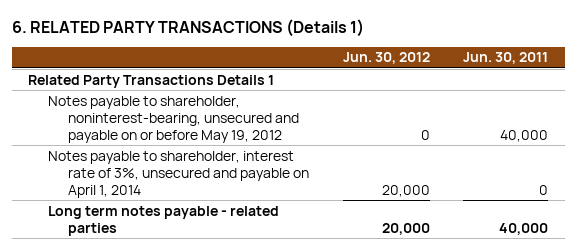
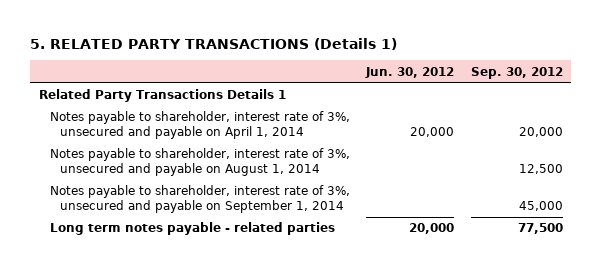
- 6. RELATED PARTY TRANSACTIONS (Details 1)
+ 5. RELATED PARTY TRANSACTIONS (Details 1)
- | Jun. 30, 2012 | Jun. 30, 2011
+ | Jun. 30, 2012 | Sep. 30, 2012
- Notes payable to shareholder, noninterest-bearing, unsecured and payable on or before May 19, 2012 | 0 | 40,000
+ Notes payable to shareholder, interest rate of 3%, unsecured and payable on August 1, 2014 | | 12,500
+ Notes payable to shareholder, interest rate of 3%, unsecured and payable on September 1, 2014 | | 45,000

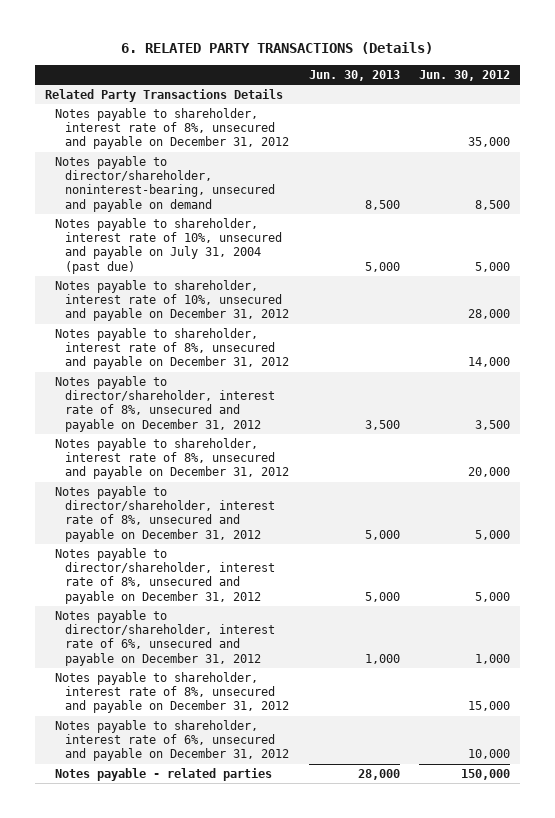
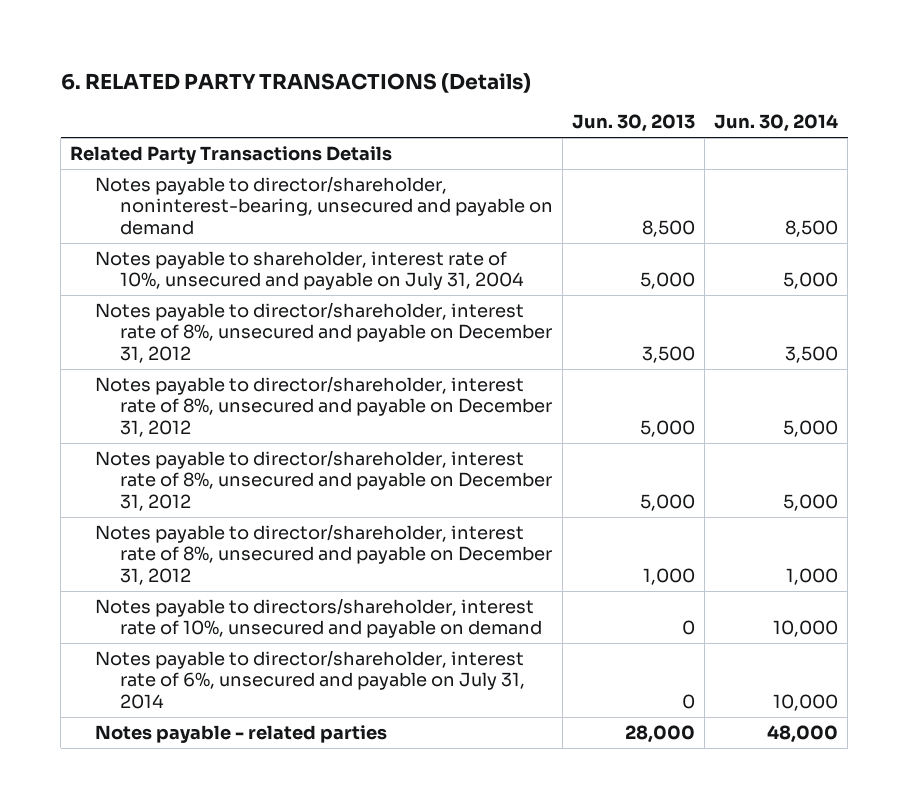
- | Jun. 30, 2013 | Jun. 30, 2012
+ | Jun. 30, 2013 | Jun. 30, 2014
- Notes payable to shareholder, interest rate of 8%, unsecured and payable on December 31, 2012 | | 35,000
- Notes payable to shareholder, interest rate of 10%, unsecured and payable on July 31, 2004 (past due) | 5,000 | 5,000
- Notes payable to shareholder, interest rate of 10%, unsecured and payable on December 31, 2012 | | 28,000
- Notes payable to shareholder, interest rate of 8%, unsecured and payable on December 31, 2012 | | 14,000
+ Notes payable to shareholder, interest rate of 10%, unsecured and payable on July 31, 2004 | 5,000 | 5,000
- Notes payable to shareholder, interest rate of 8%, unsecured and payable on December 31, 2012 | | 20,000
- Notes payable to director/shareholder, interest rate of 6%, unsecured and payable on December 31, 2012 | 1,000 | 1,000
- Notes payable to shareholder, interest rate of 8%, unsecured and payable on December 31, 2012 | | 15,000
- Notes payable to shareholder, interest rate of 6%, unsecured and payable on December 31, 2012 | | 10,000
+ Notes payable to director/shareholder, interest rate of 8%, unsecured and payable on December 31, 2012 | 1,000 | 1,000
+ Notes payable to directors/shareholder, interest rate of 10%, unsecured and payable on demand | 0 | 10,000
+ Notes payable to director/shareholder, interest rate of 6%, unsecured and payable on July 31, 2014 | 0 | 10,000

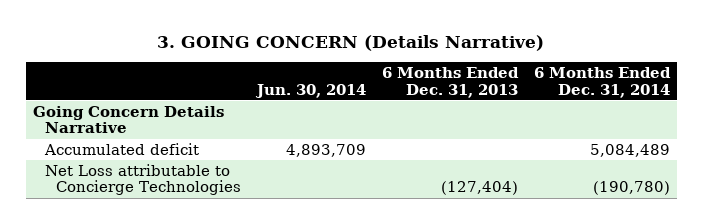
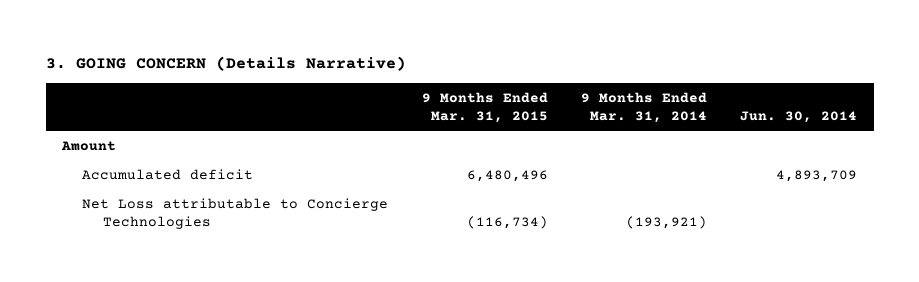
- | Jun. 30, 2014 | 6 Months Ended Dec. 31, 2013 | 6 Months Ended Dec. 31, 2014
+ | 9 Months Ended Mar. 31, 2015 | 9 Months Ended Mar. 31, 2014 | Jun. 30, 2014
- Going Concern Details Narrative
+ Amount

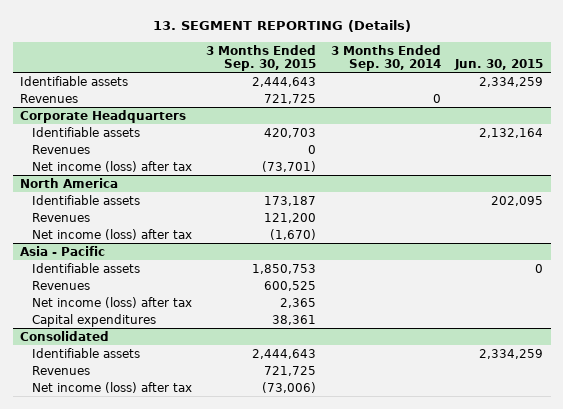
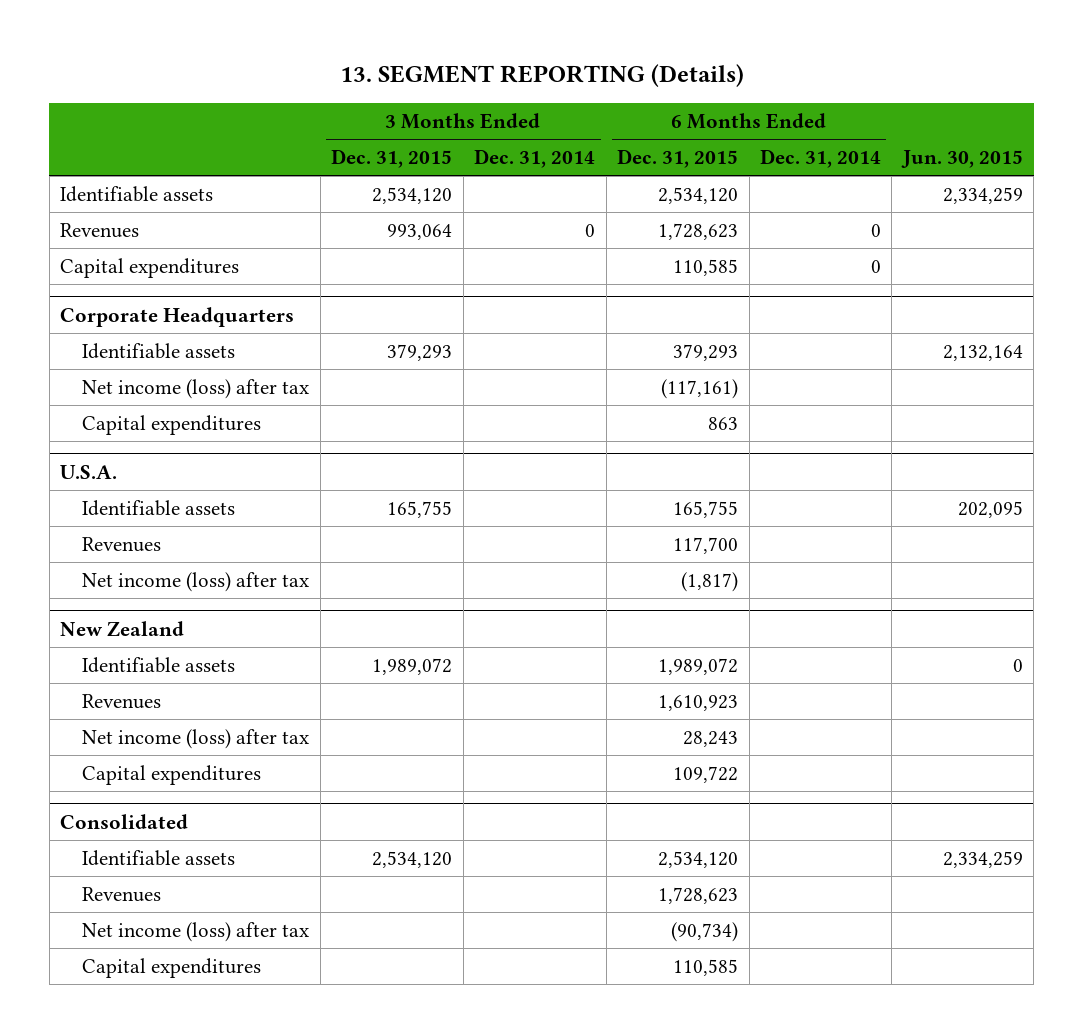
- | 3 Months Ended Sep. 30, 2015 | 3 Months Ended Sep. 30, 2014 | Jun. 30, 2015
+ | 3 Months Ended Dec. 31, 2015 | 3 Months Ended Dec. 31, 2014 | 6 Months Ended Dec. 31, 2015 | 6 Months Ended Dec. 31, 2014 | Jun. 30, 2015
+ Capital expenditures | | | 110,585 | 0 |
@ Corporate Headquarters
- Revenues | 0 | |
- North America
@ Corporate Headquarters
+ Capital expenditures | | | 863 | |
+ U.S.A.
- Asia - Pacific
- Identifiable assets | 1,850,753 | | 0
- Revenues | 600,525 | |
- Net income (loss) after tax | 2,365 | |
- Capital expenditures | 38,361 | |
+ New Zealand
+ Identifiable assets | 1,989,072 | | 1,989,072 | | 0
+ Revenues | | | 1,610,923 | |
+ Net income (loss) after tax | | | 28,243 | |
+ Capital expenditures | | | 109,722 | |
@ Consolidated
+ Capital expenditures | | | 110,585 | |

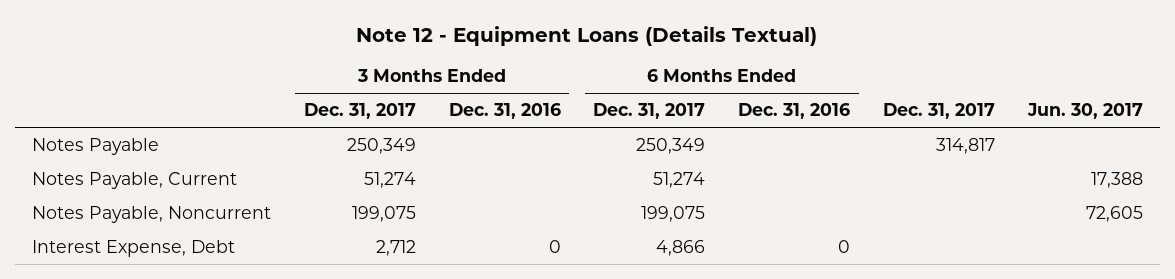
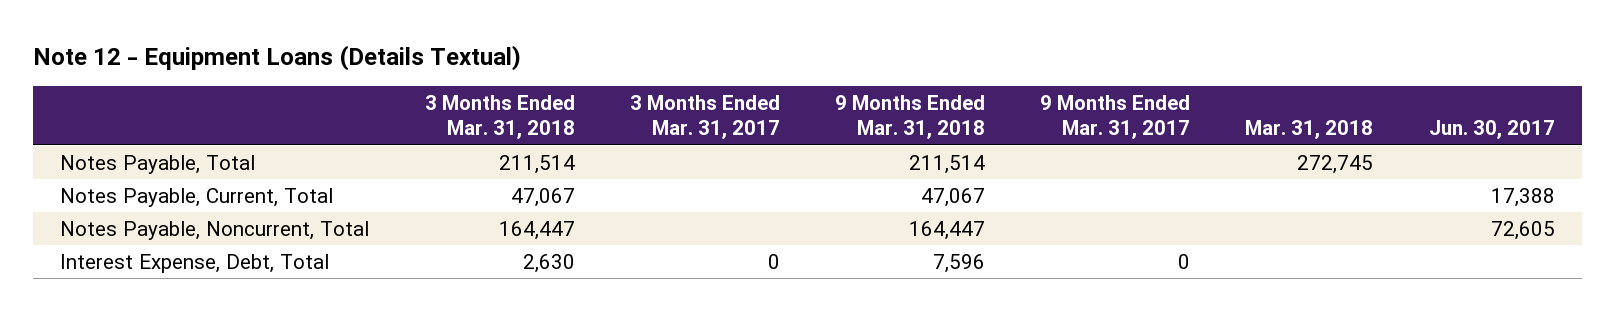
- | 3 Months Ended Dec. 31, 2017 | 3 Months Ended Dec. 31, 2016 | 6 Months Ended Dec. 31, 2017 | 6 Months Ended Dec. 31, 2016 | Dec. 31, 2017 | Jun. 30, 2017
+ | 3 Months Ended Mar. 31, 2018 | 3 Months Ended Mar. 31, 2017 | 9 Months Ended Mar. 31, 2018 | 9 Months Ended Mar. 31, 2017 | Mar. 31, 2018 | Jun. 30, 2017
- Notes Payable | 250,349 | | 250,349 | | 314,817 |
- Notes Payable, Current | 51,274 | | 51,274 | | | 17,388
- Notes Payable, Noncurrent | 199,075 | | 199,075 | | | 72,605
- Interest Expense, Debt | 2,712 | 0 | 4,866 | 0 | |
+ Notes Payable, Total | 211,514 | | 211,514 | | 272,745 |
+ Notes Payable, Current, Total | 47,067 | | 47,067 | | | 17,388
+ Notes Payable, Noncurrent, Total | 164,447 | | 164,447 | | | 72,605
+ Interest Expense, Debt, Total | 2,630 | 0 | 7,596 | 0 | |

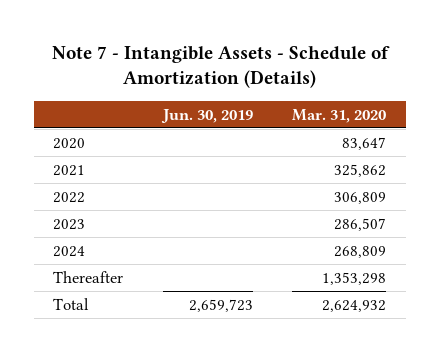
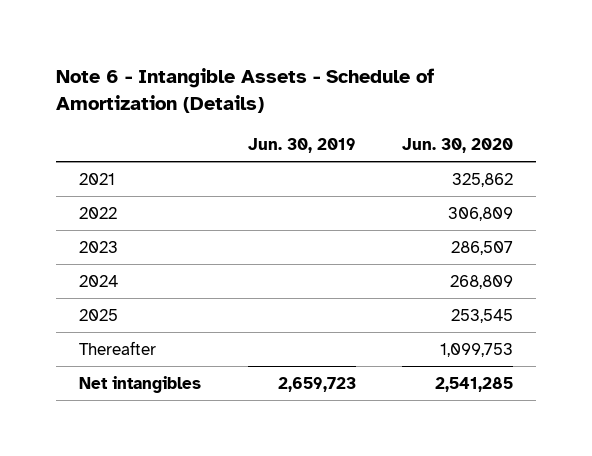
- Note 7 - Intangible Assets - Schedule of Amortization (Details)
+ Note 6 - Intangible Assets - Schedule of Amortization (Details)
- | Jun. 30, 2019 | Mar. 31, 2020
+ | Jun. 30, 2019 | Jun. 30, 2020
- 2020 | | 83,647
+ 2025 | | 253,545
- Total | 2,659,723 | 2,624,932
+ Net intangibles | 2,659,723 | 2,541,285

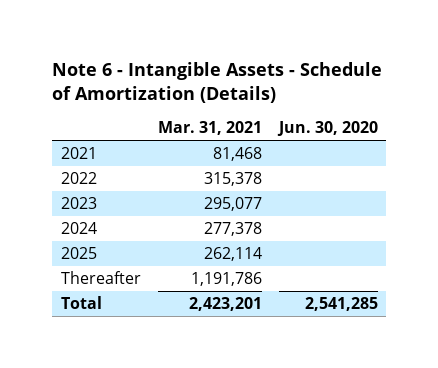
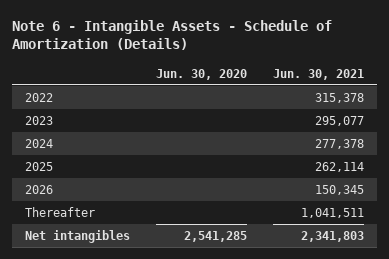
- | Mar. 31, 2021 | Jun. 30, 2020
+ | Jun. 30, 2020 | Jun. 30, 2021
- 2021 | 81,468 |
+ 2026 | | 150,345
- Total | 2,423,201 | 2,541,285
+ Net intangibles | 2,541,285 | 2,341,803

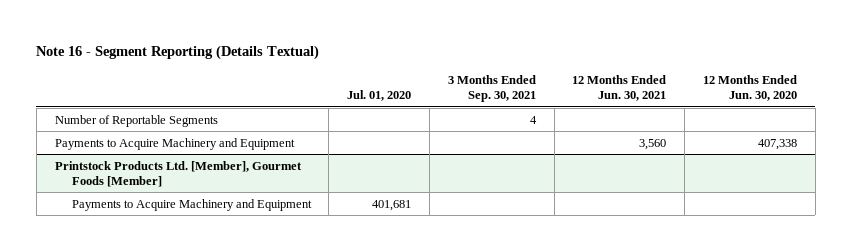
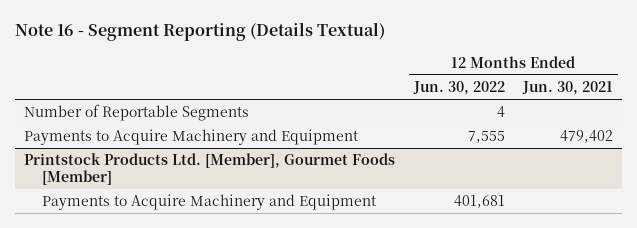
- | Jul. 01, 2020 | 3 Months Ended Sep. 30, 2021 | 12 Months Ended Jun. 30, 2021 | 12 Months Ended Jun. 30, 2020
+ | 12 Months Ended Jun. 30, 2022 | 12 Months Ended Jun. 30, 2021
- Payments to Acquire Machinery and Equipment | | | 3,560 | 407,338
+ Payments to Acquire Machinery and Equipment | 7,555 | 479,402

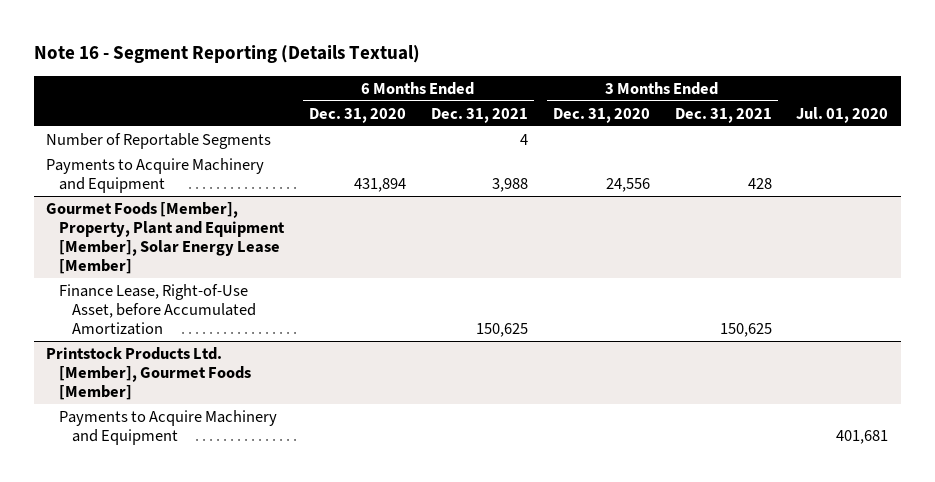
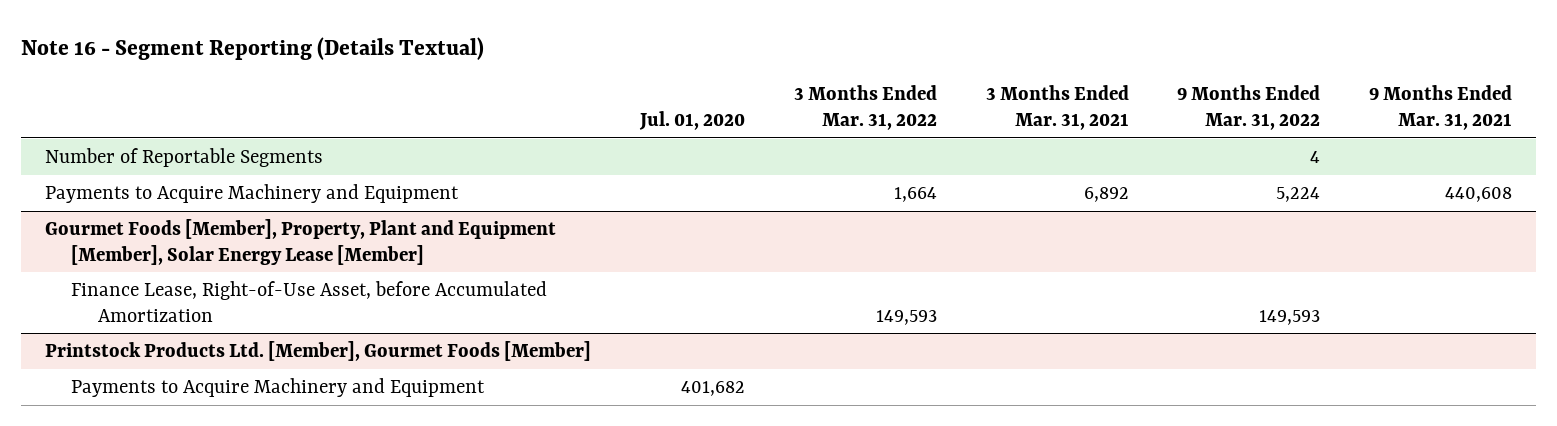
- | 6 Months Ended Dec. 31, 2020 | 6 Months Ended Dec. 31, 2021 | 3 Months Ended Dec. 31, 2020 | 3 Months Ended Dec. 31, 2021 | Jul. 01, 2020
+ | Jul. 01, 2020 | 3 Months Ended Mar. 31, 2022 | 3 Months Ended Mar. 31, 2021 | 9 Months Ended Mar. 31, 2022 | 9 Months Ended Mar. 31, 2021
@ Printstock Products Ltd. [Member], Gourmet Foods [Member]
- Payments to Acquire Machinery and Equipment | | | | | 401,681
+ Payments to Acquire Machinery and Equipment | 401,682 | | | |

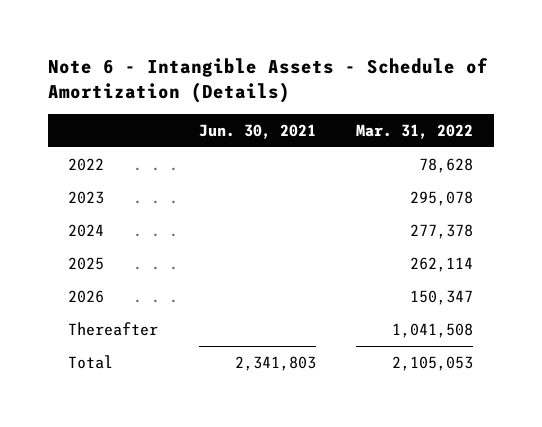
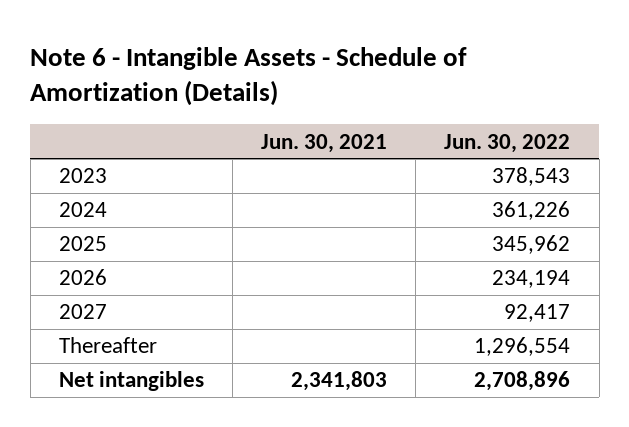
- | Jun. 30, 2021 | Mar. 31, 2022
+ | Jun. 30, 2021 | Jun. 30, 2022
- 2022 | | 78,628
+ 2027 | | 92,417
- Total | 2,341,803 | 2,105,053
+ Net intangibles | 2,341,803 | 2,708,896

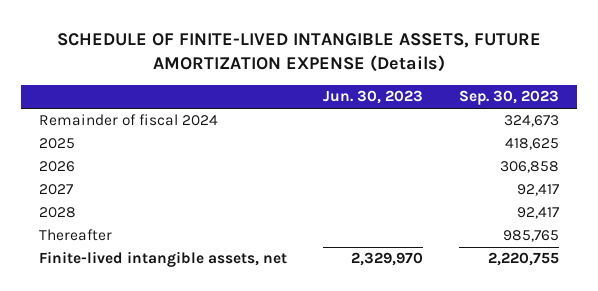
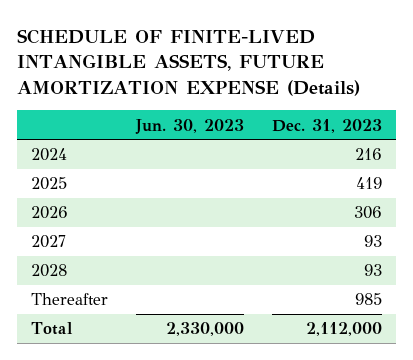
- | Jun. 30, 2023 | Sep. 30, 2023
+ | Jun. 30, 2023 | Dec. 31, 2023
- Remainder of fiscal 2024 | | 324,673
+ 2024 | | 216
- Finite-lived intangible assets, net | 2,329,970 | 2,220,755
+ Total | 2,330,000 | 2,112,000

